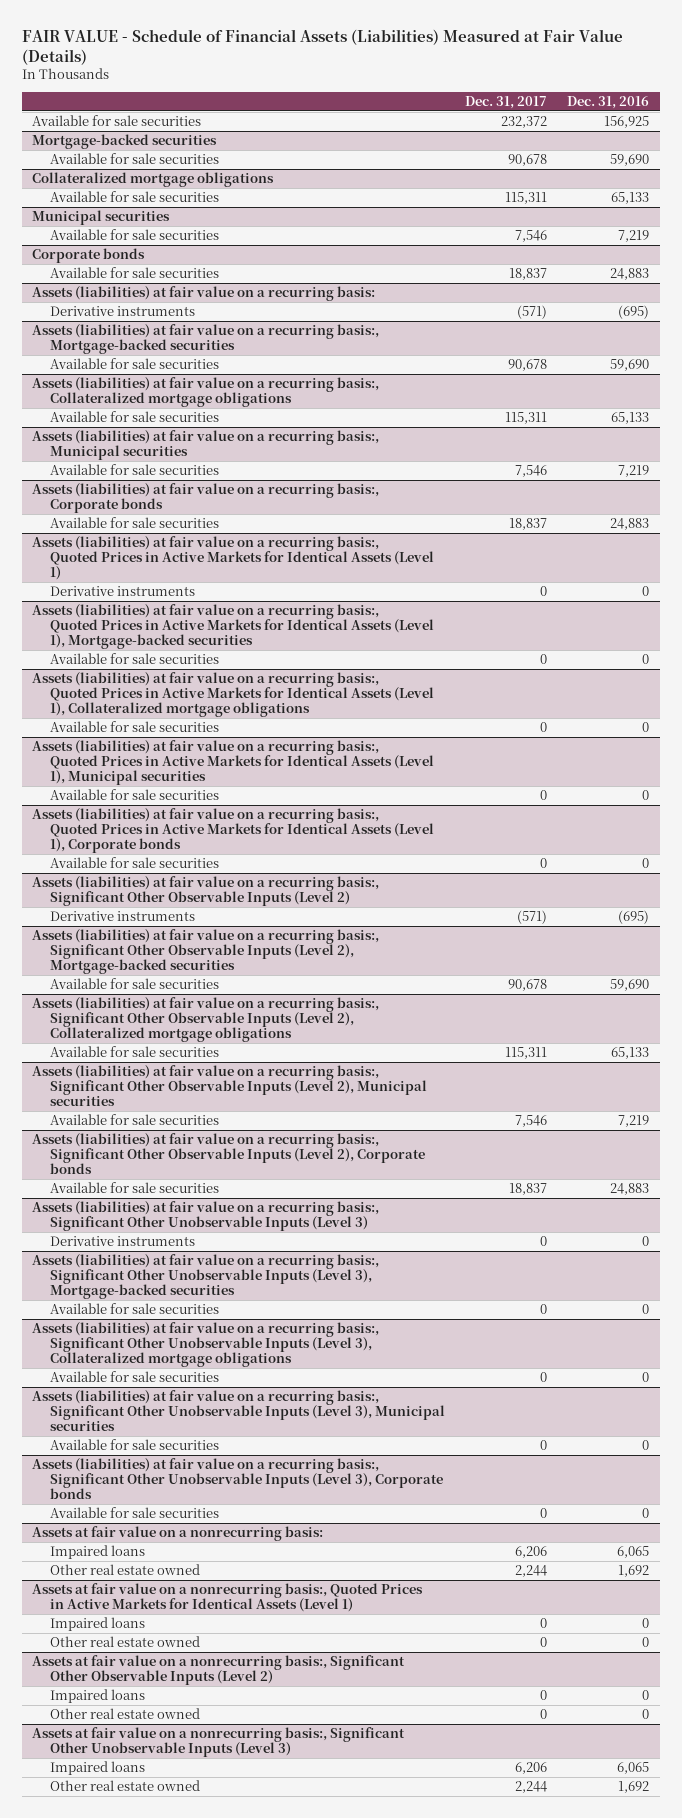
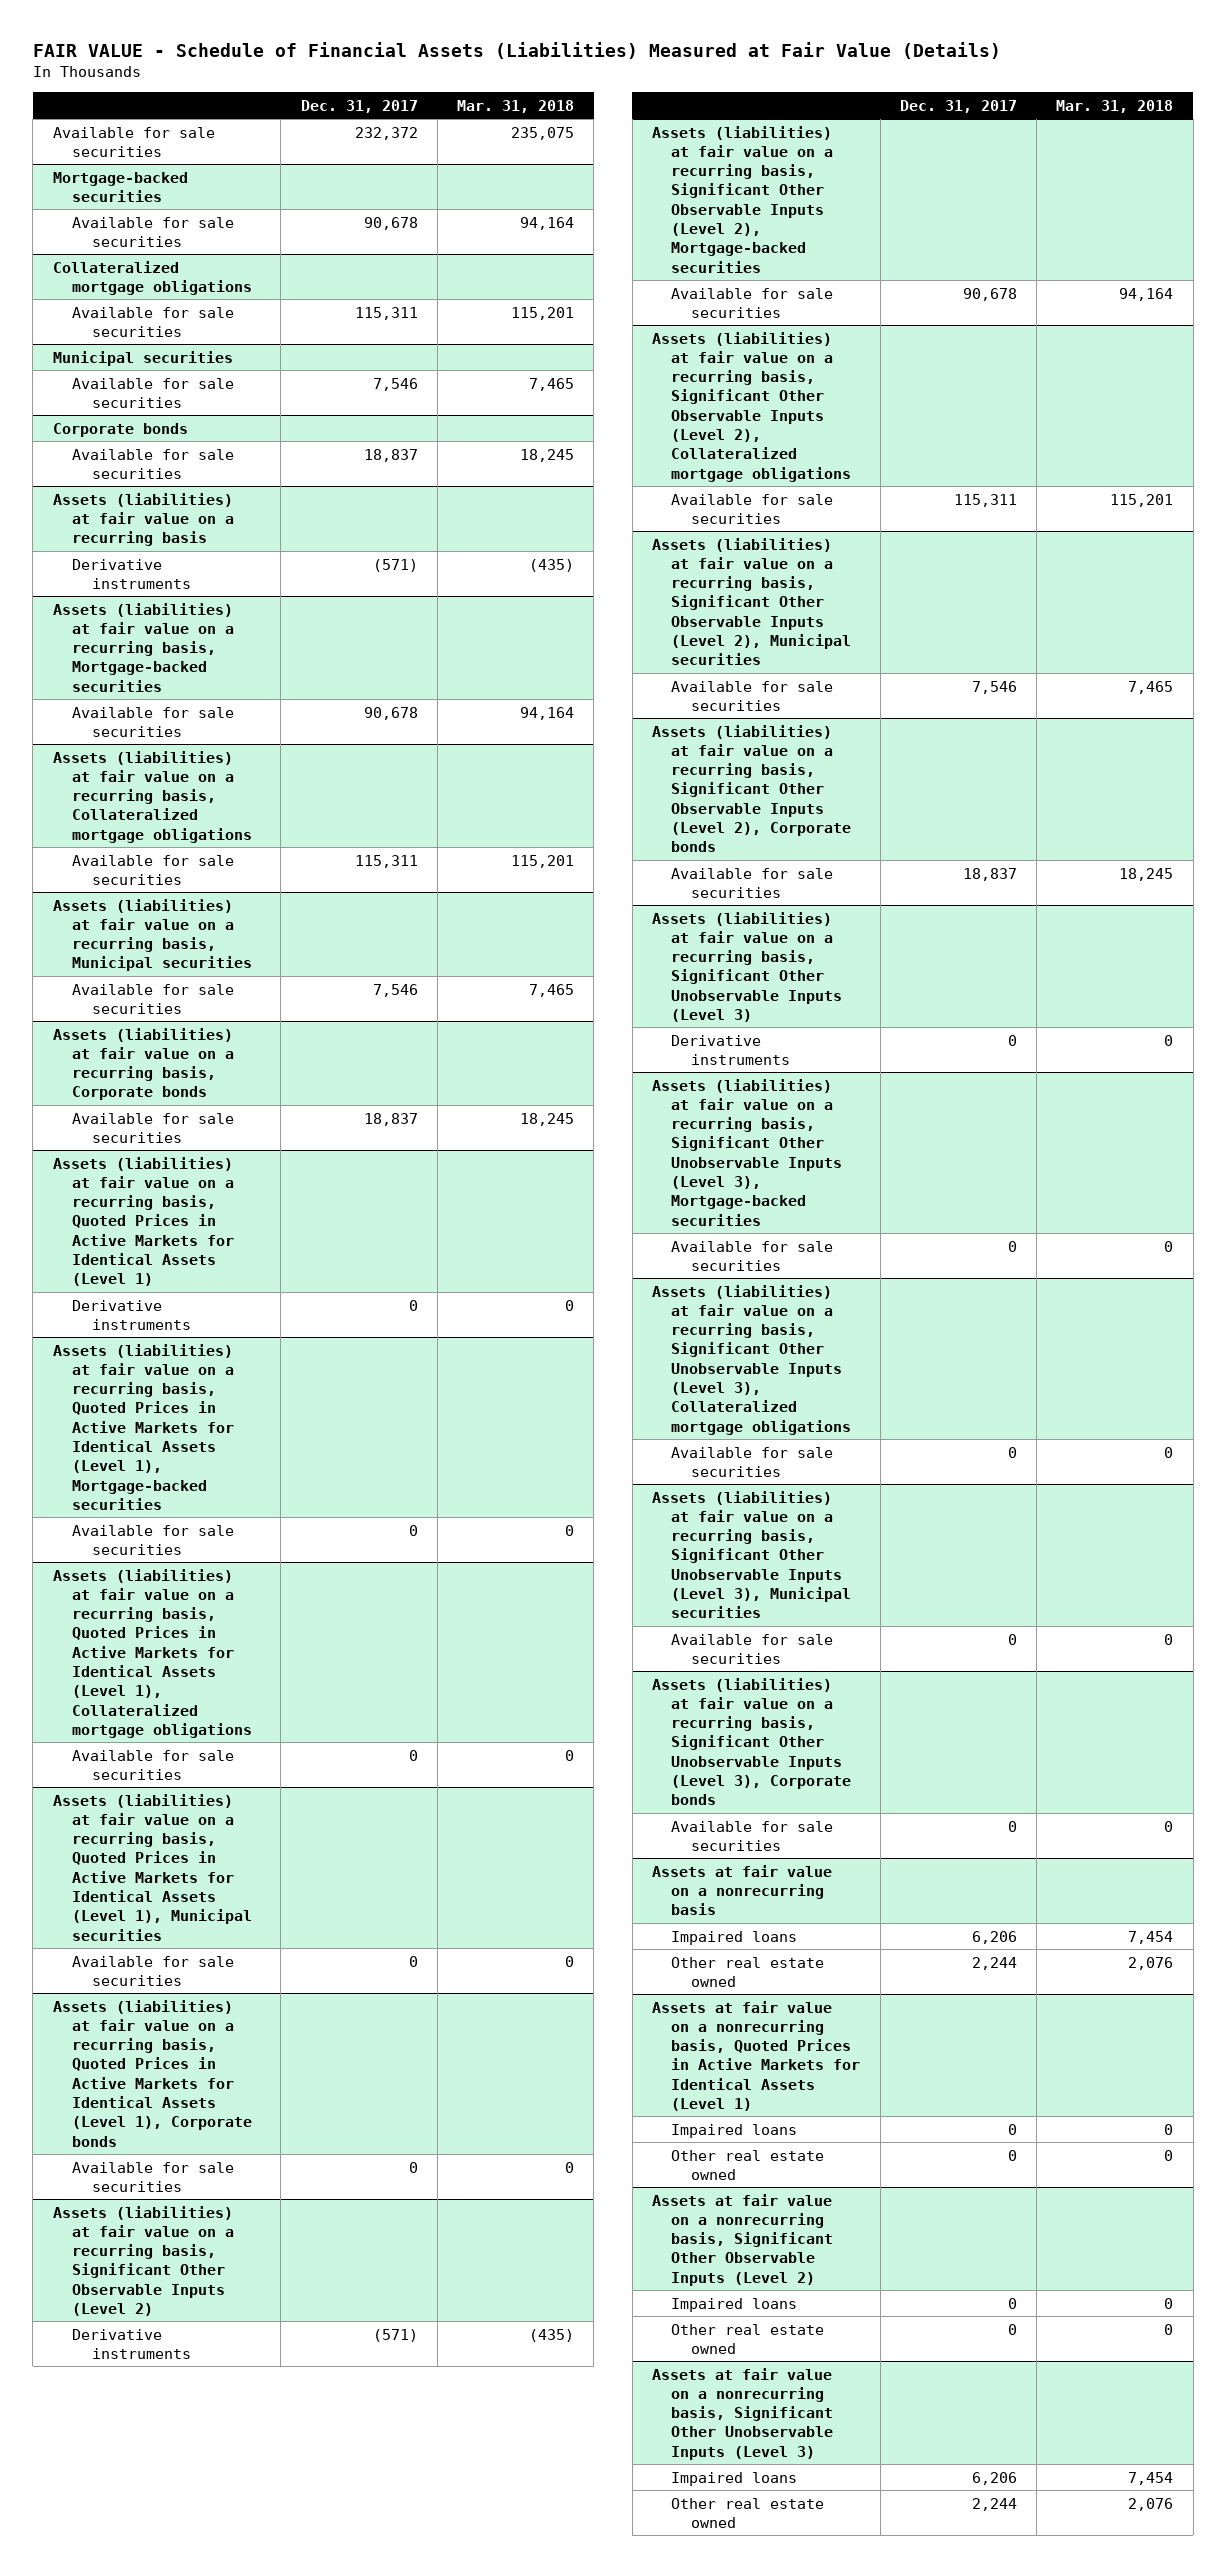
- | Dec. 31, 2017 | Dec. 31, 2016
+ | Dec. 31, 2017 | Mar. 31, 2018
- Assets (liabilities) at fair value on a recurring basis:
+ Assets (liabilities) at fair value on a recurring basis
- Assets (liabilities) at fair value on a recurring basis:, Mortgage-backed securities
+ Assets (liabilities) at fair value on a recurring basis, Mortgage-backed securities
- Assets (liabilities) at fair value on a recurring basis:, Collateralized mortgage obligations
+ Assets (liabilities) at fair value on a recurring basis, Collateralized mortgage obligations
- Assets (liabilities) at fair value on a recurring basis:, Municipal securities
+ Assets (liabilities) at fair value on a recurring basis, Municipal securities
- Assets (liabilities) at fair value on a recurring basis:, Corporate bonds
+ Assets (liabilities) at fair value on a recurring basis, Corporate bonds
- Assets (liabilities) at fair value on a recurring basis:, Quoted Prices in Active Markets for Identical Assets (Level 1)
+ Assets (liabilities) at fair value on a recurring basis, Quoted Prices in Active Markets for Identical Assets (Level 1)
- Assets (liabilities) at fair value on a recurring basis:, Quoted Prices in Active Markets for Identical Assets (Level 1), Mortgage-backed securities
+ Assets (liabilities) at fair value on a recurring basis, Quoted Prices in Active Markets for Identical Assets (Level 1), Mortgage-backed securities
- Assets (liabilities) at fair value on a recurring basis:, Quoted Prices in Active Markets for Identical Assets (Level 1), Collateralized mortgage obligations
+ Assets (liabilities) at fair value on a recurring basis, Quoted Prices in Active Markets for Identical Assets (Level 1), Collateralized mortgage obligations
- Assets (liabilities) at fair value on a recurring basis:, Quoted Prices in Active Markets for Identical Assets (Level 1), Municipal securities
+ Assets (liabilities) at fair value on a recurring basis, Quoted Prices in Active Markets for Identical Assets (Level 1), Municipal securities
- Assets (liabilities) at fair value on a recurring basis:, Quoted Prices in Active Markets for Identical Assets (Level 1), Corporate bonds
+ Assets (liabilities) at fair value on a recurring basis, Quoted Prices in Active Markets for Identical Assets (Level 1), Corporate bonds
- Assets (liabilities) at fair value on a recurring basis:, Significant Other Observable Inputs (Level 2)
+ Assets (liabilities) at fair value on a recurring basis, Significant Other Observable Inputs (Level 2)
- Assets (liabilities) at fair value on a recurring basis:, Significant Other Observable Inputs (Level 2), Mortgage-backed securities
+ Assets (liabilities) at fair value on a recurring basis, Significant Other Observable Inputs (Level 2), Mortgage-backed securities
- Assets (liabilities) at fair value on a recurring basis:, Significant Other Observable Inputs (Level 2), Collateralized mortgage obligations
+ Assets (liabilities) at fair value on a recurring basis, Significant Other Observable Inputs (Level 2), Collateralized mortgage obligations
- Assets (liabilities) at fair value on a recurring basis:, Significant Other Observable Inputs (Level 2), Municipal securities
+ Assets (liabilities) at fair value on a recurring basis, Significant Other Observable Inputs (Level 2), Municipal securities
- Assets (liabilities) at fair value on a recurring basis:, Significant Other Observable Inputs (Level 2), Corporate bonds
+ Assets (liabilities) at fair value on a recurring basis, Significant Other Observable Inputs (Level 2), Corporate bonds
- Assets (liabilities) at fair value on a recurring basis:, Significant Other Unobservable Inputs (Level 3)
+ Assets (liabilities) at fair value on a recurring basis, Significant Other Unobservable Inputs (Level 3)
- Assets (liabilities) at fair value on a recurring basis:, Significant Other Unobservable Inputs (Level 3), Mortgage-backed securities
+ Assets (liabilities) at fair value on a recurring basis, Significant Other Unobservable Inputs (Level 3), Mortgage-backed securities
- Assets (liabilities) at fair value on a recurring basis:, Significant Other Unobservable Inputs (Level 3), Collateralized mortgage obligations
+ Assets (liabilities) at fair value on a recurring basis, Significant Other Unobservable Inputs (Level 3), Collateralized mortgage obligations
- Assets (liabilities) at fair value on a recurring basis:, Significant Other Unobservable Inputs (Level 3), Municipal securities
+ Assets (liabilities) at fair value on a recurring basis, Significant Other Unobservable Inputs (Level 3), Municipal securities
- Assets (liabilities) at fair value on a recurring basis:, Significant Other Unobservable Inputs (Level 3), Corporate bonds
+ Assets (liabilities) at fair value on a recurring basis, Significant Other Unobservable Inputs (Level 3), Corporate bonds
- Assets at fair value on a nonrecurring basis:
+ Assets at fair value on a nonrecurring basis
- Assets at fair value on a nonrecurring basis:, Quoted Prices in Active Markets for Identical Assets (Level 1)
+ Assets at fair value on a nonrecurring basis, Quoted Prices in Active Markets for Identical Assets (Level 1)
- Assets at fair value on a nonrecurring basis:, Significant Other Observable Inputs (Level 2)
+ Assets at fair value on a nonrecurring basis, Significant Other Observable Inputs (Level 2)
- Assets at fair value on a nonrecurring basis:, Significant Other Unobservable Inputs (Level 3)
+ Assets at fair value on a nonrecurring basis, Significant Other Unobservable Inputs (Level 3)

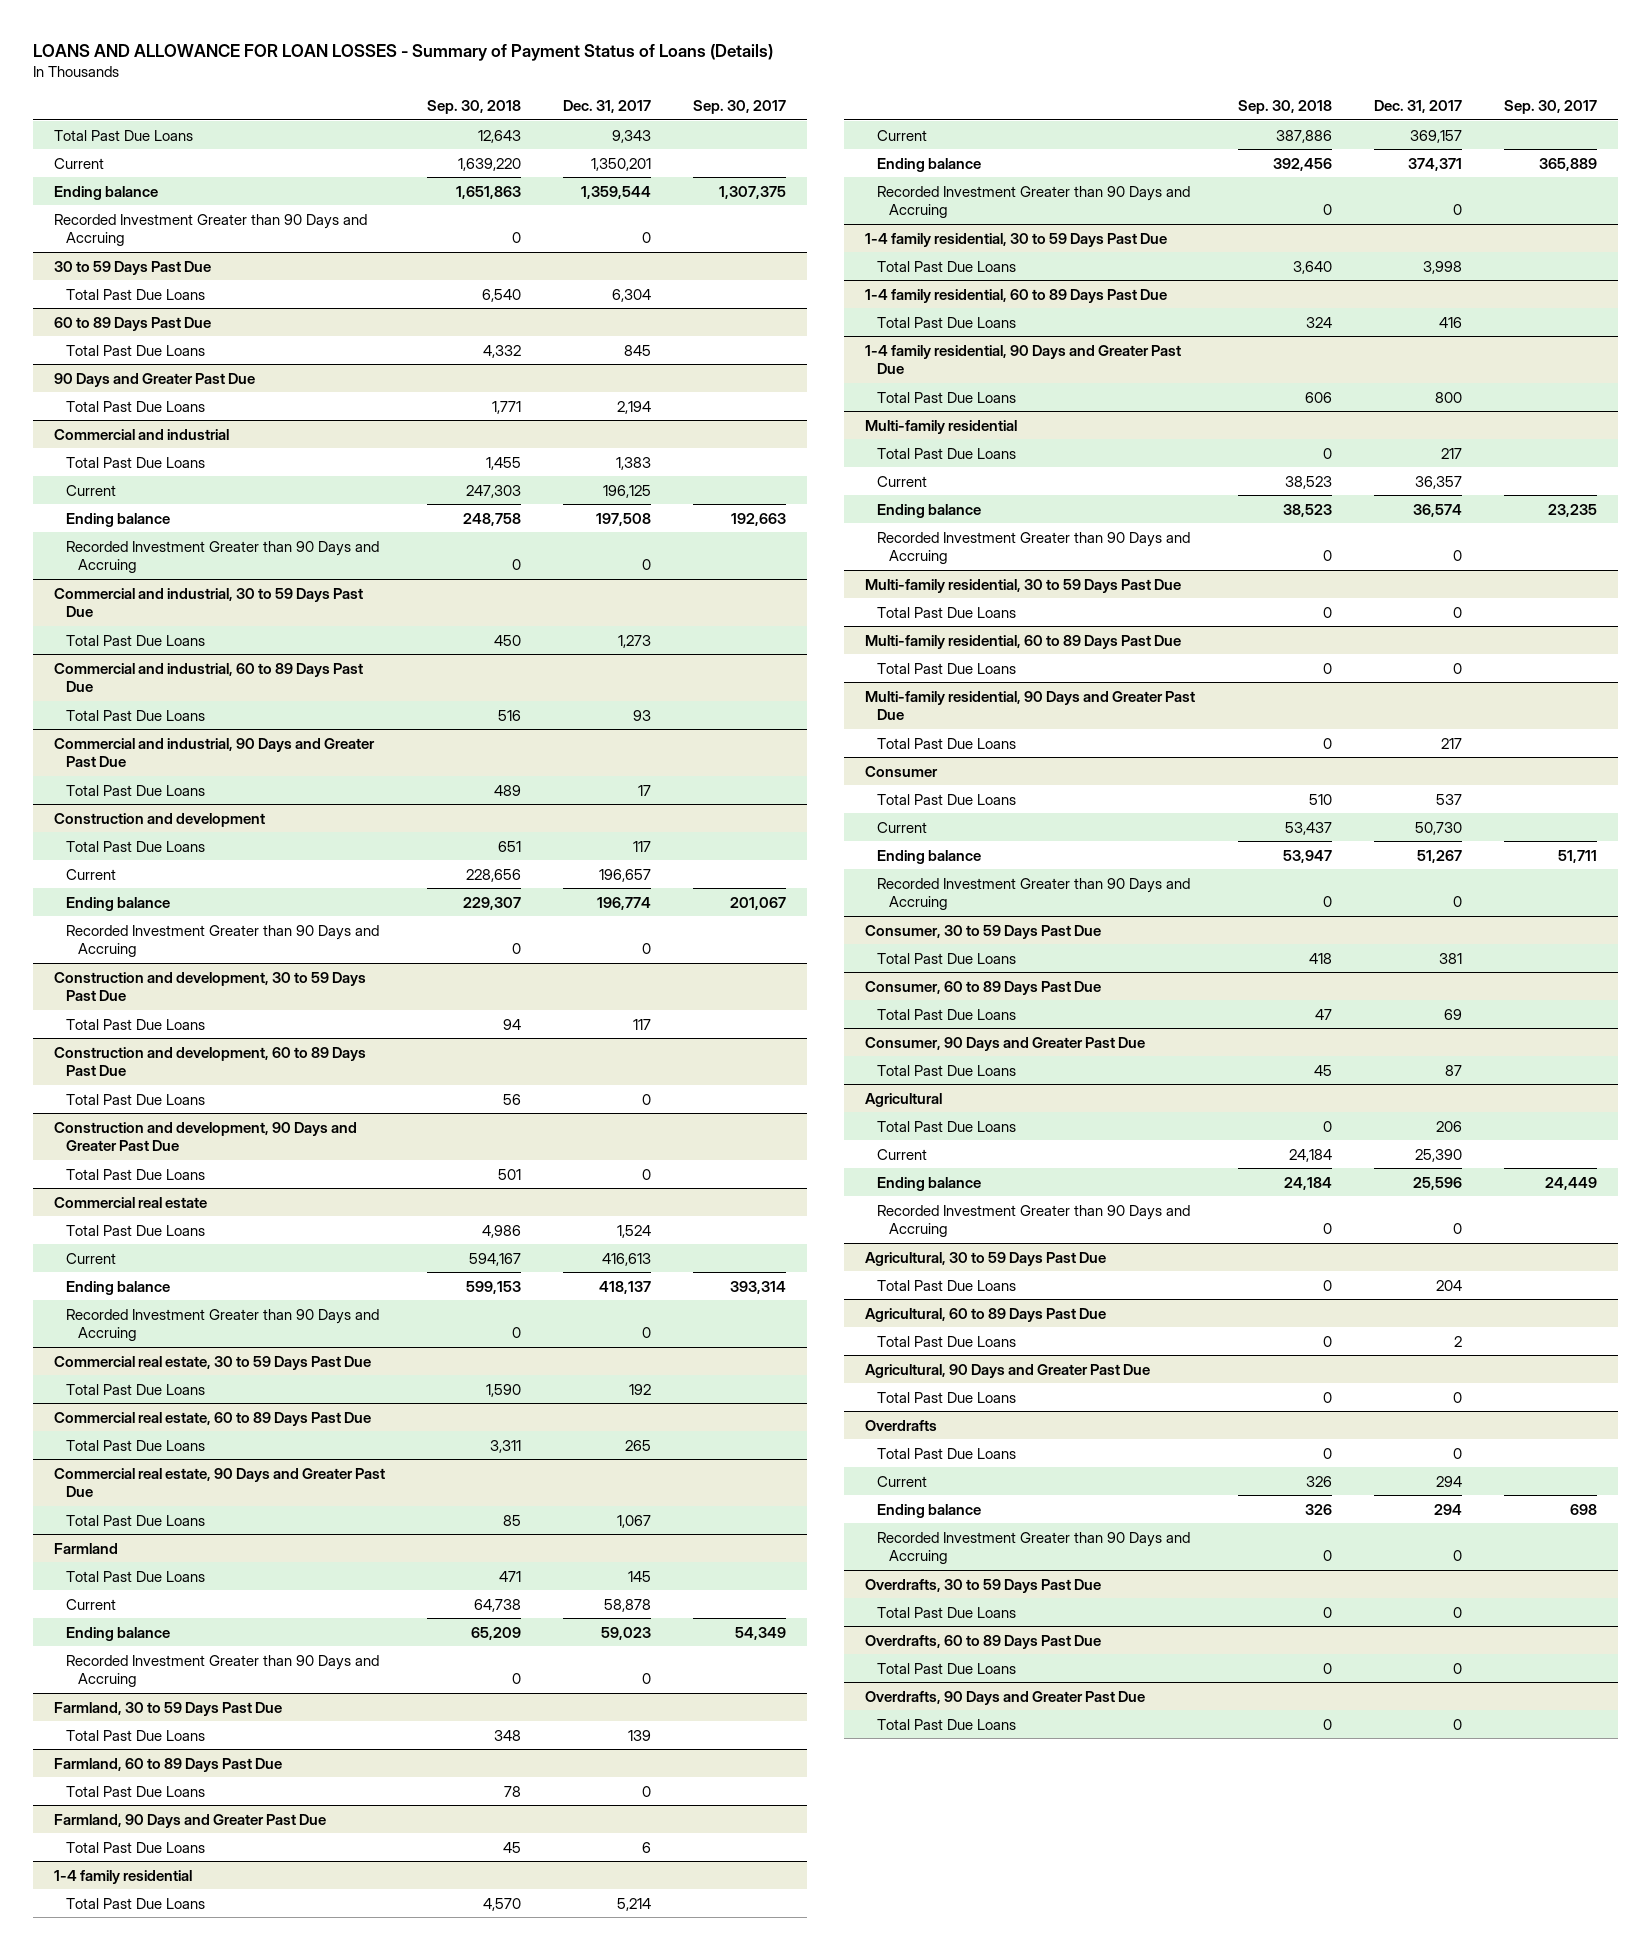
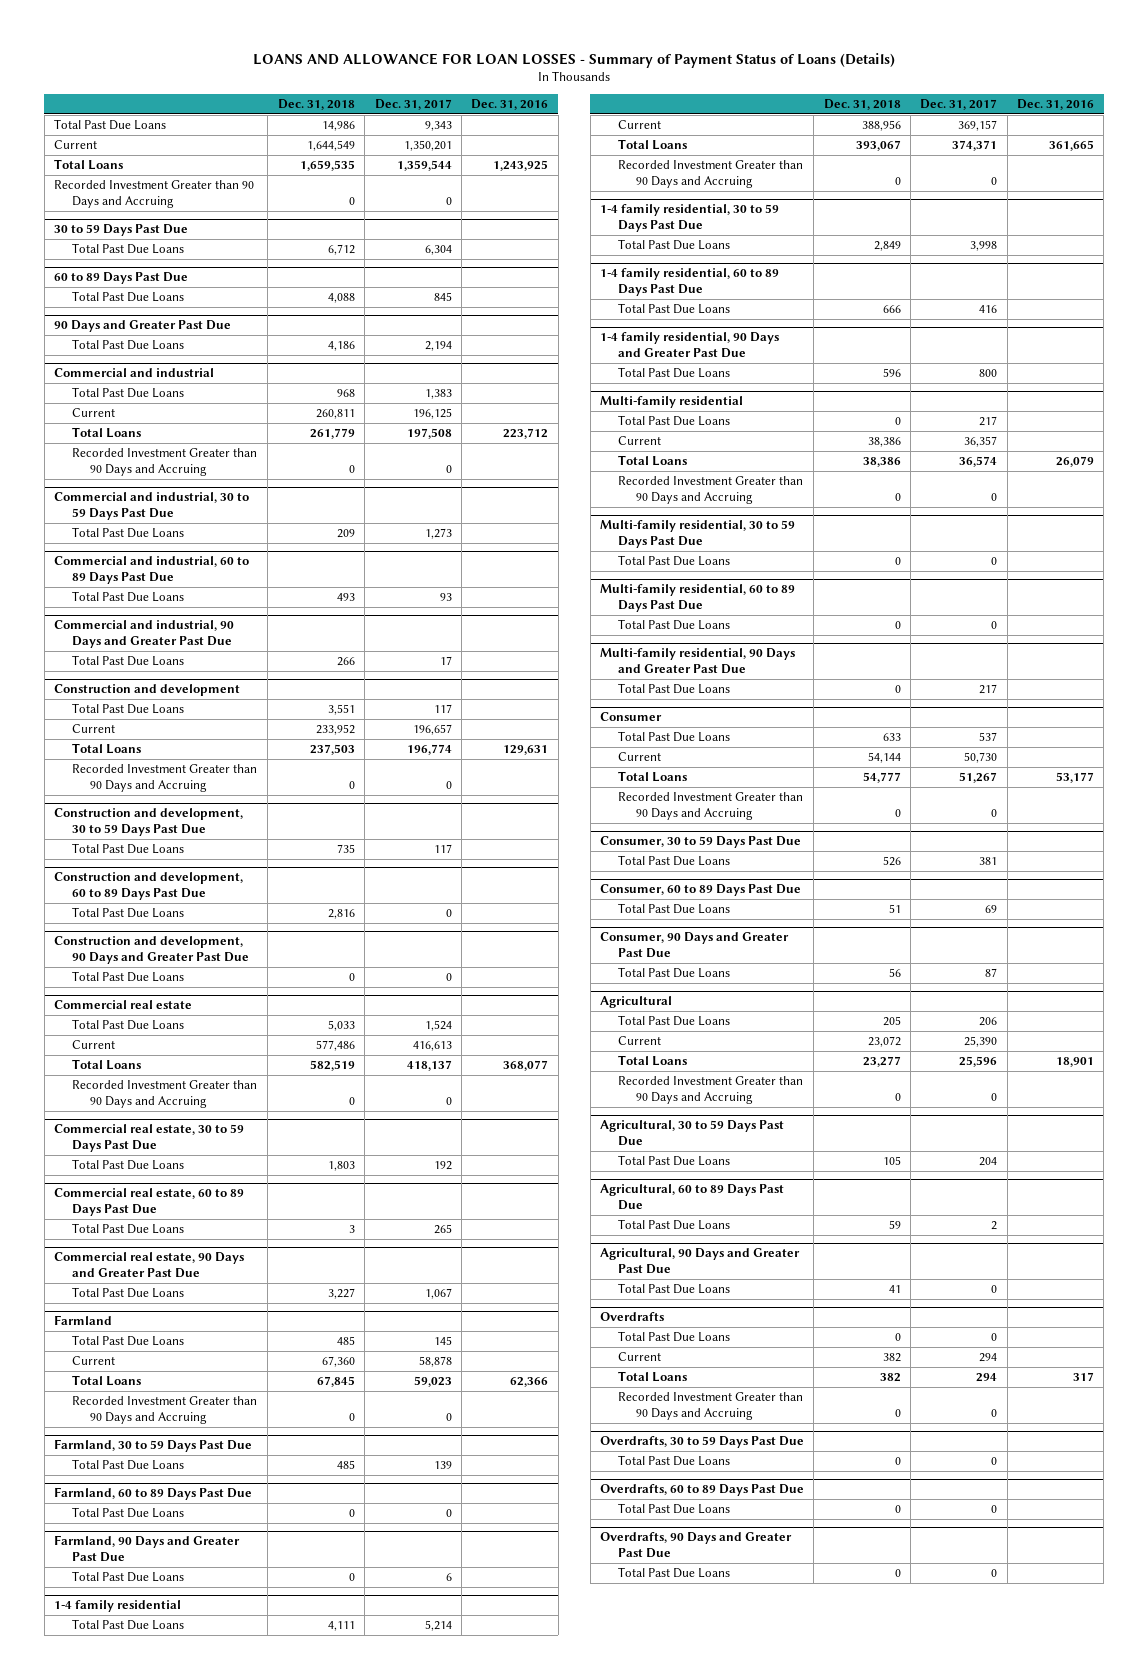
- | Sep. 30, 2018 | Dec. 31, 2017 | Sep. 30, 2017
+ | Dec. 31, 2018 | Dec. 31, 2017 | Dec. 31, 2016
- Ending balance | 1,651,863 | 1,359,544 | 1,307,375
+ Total Loans | 1,659,535 | 1,359,544 | 1,243,925
@ Commercial and industrial
- Ending balance | 248,758 | 197,508 | 192,663
+ Total Loans | 261,779 | 197,508 | 223,712
@ Construction and development
- Ending balance | 229,307 | 196,774 | 201,067
+ Total Loans | 237,503 | 196,774 | 129,631
@ Commercial real estate
- Ending balance | 599,153 | 418,137 | 393,314
+ Total Loans | 582,519 | 418,137 | 368,077
@ Farmland
- Ending balance | 65,209 | 59,023 | 54,349
+ Total Loans | 67,845 | 59,023 | 62,366
@ 1-4 family residential
- Ending balance | 392,456 | 374,371 | 365,889
+ Total Loans | 393,067 | 374,371 | 361,665
@ Multi-family residential
- Ending balance | 38,523 | 36,574 | 23,235
+ Total Loans | 38,386 | 36,574 | 26,079
@ Consumer
- Ending balance | 53,947 | 51,267 | 51,711
+ Total Loans | 54,777 | 51,267 | 53,177
@ Agricultural
- Ending balance | 24,184 | 25,596 | 24,449
+ Total Loans | 23,277 | 25,596 | 18,901
@ Overdrafts
- Ending balance | 326 | 294 | 698
+ Total Loans | 382 | 294 | 317

